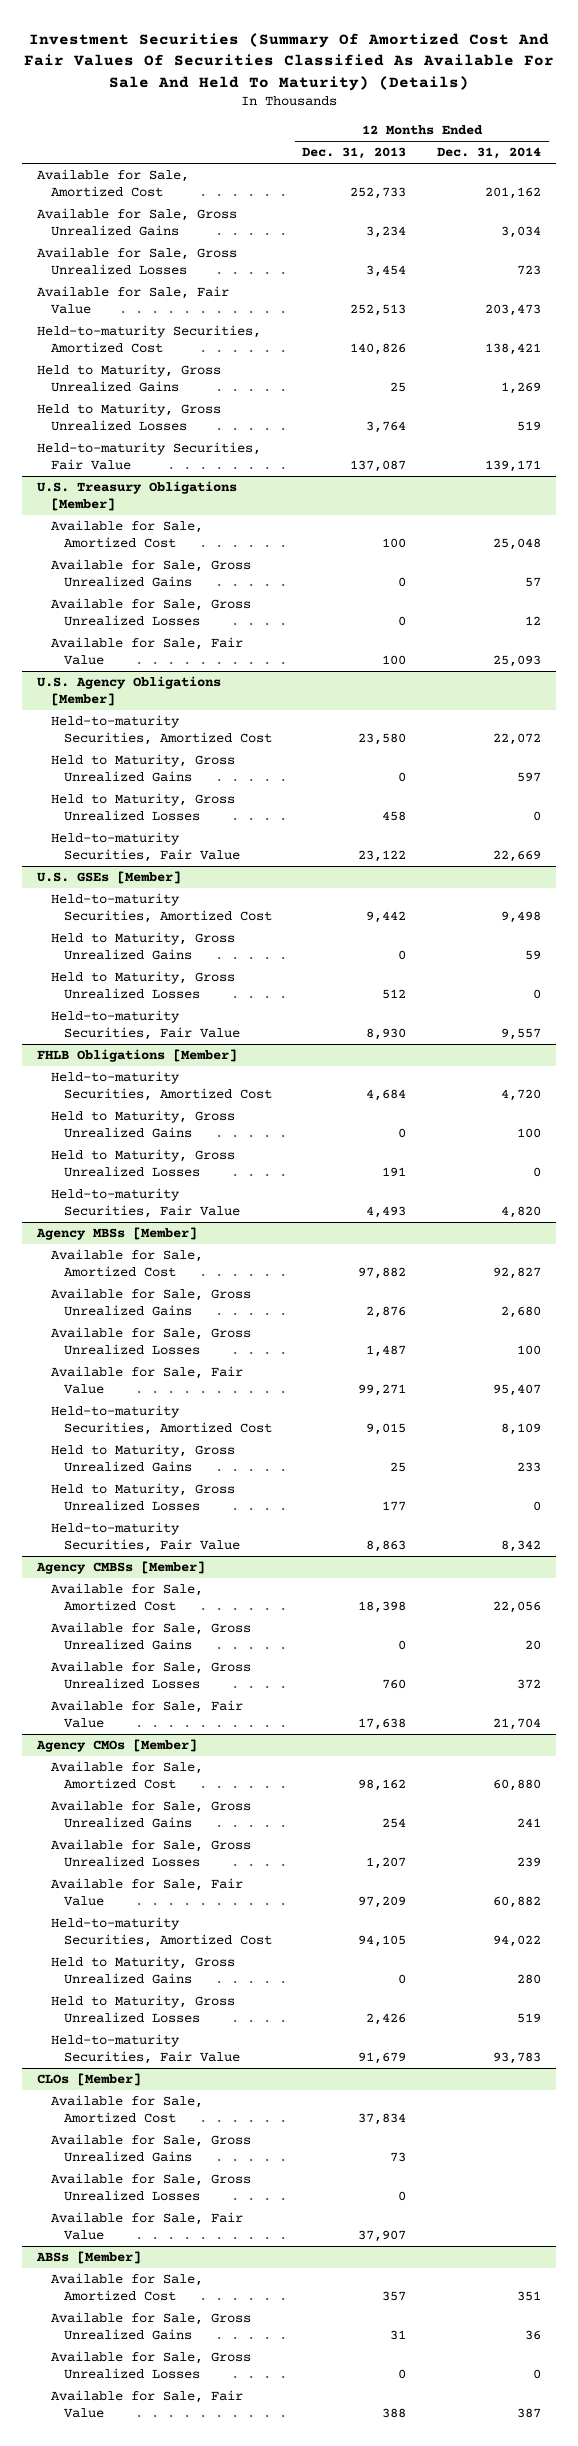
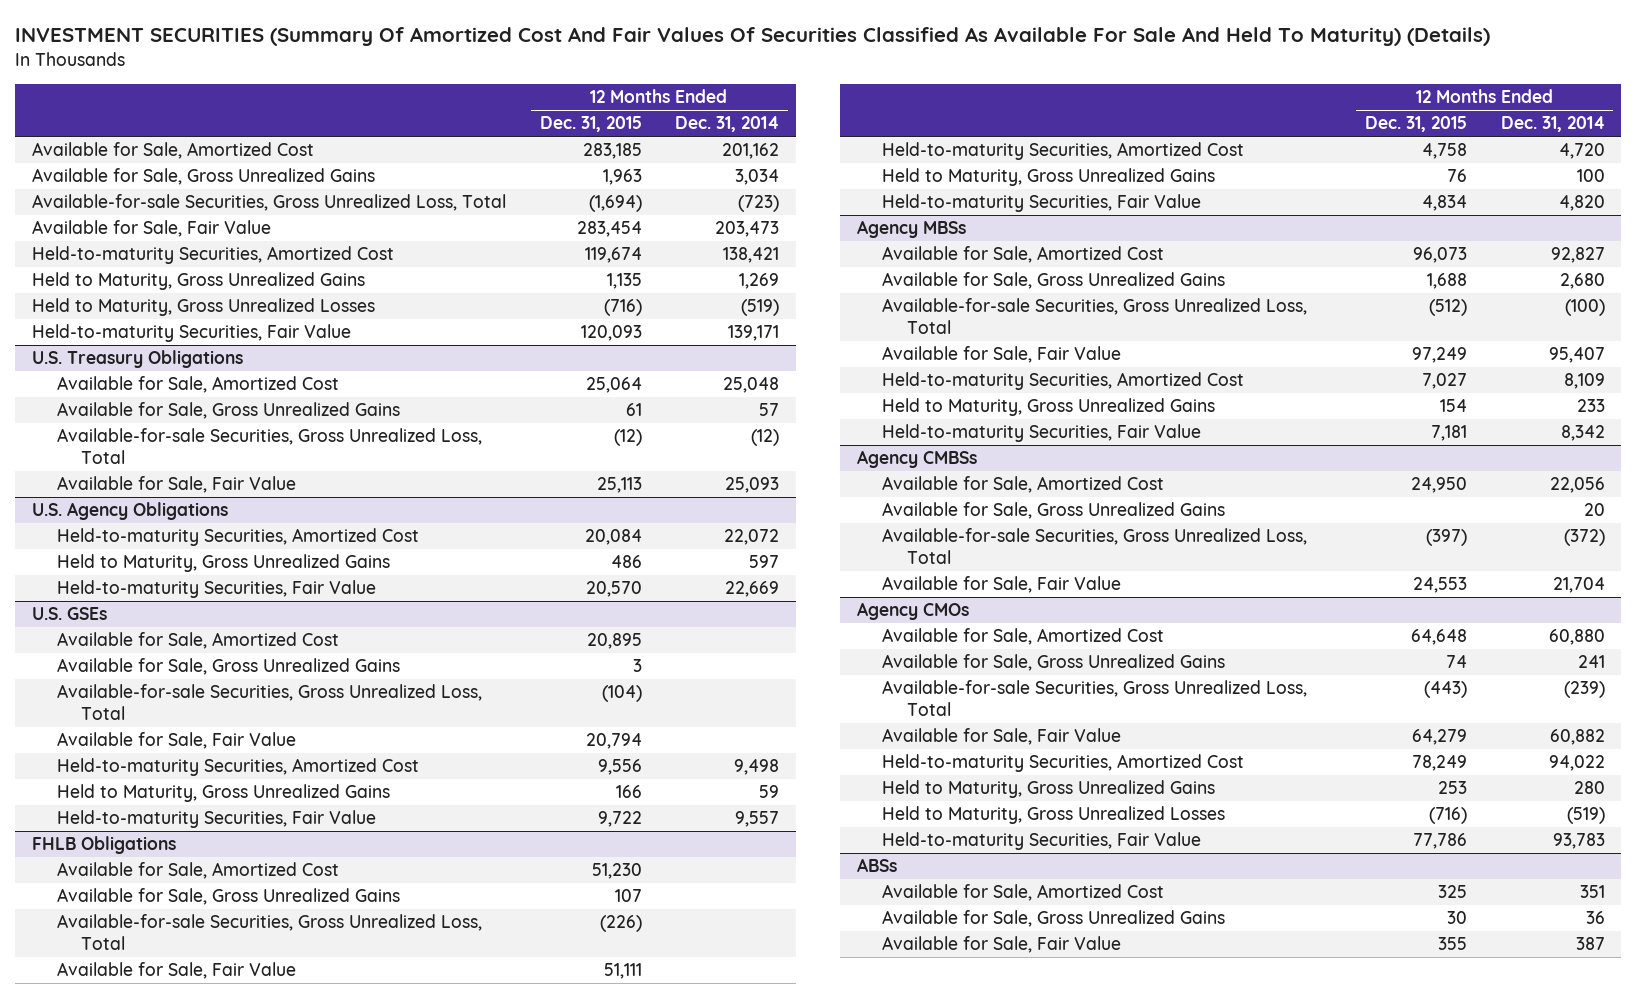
- Investment Securities (Summary Of Amortized Cost And Fair Values Of Securities Classified As Available For Sale And Held To Maturity) (Details)
+ INVESTMENT SECURITIES (Summary Of Amortized Cost And Fair Values Of Securities Classified As Available For Sale And Held To Maturity) (Details)
- | 12 Months Ended Dec. 31, 2013 | 12 Months Ended Dec. 31, 2014
+ | 12 Months Ended Dec. 31, 2015 | 12 Months Ended Dec. 31, 2014
- Available for Sale, Gross Unrealized Losses | 3,454 | 723
+ Available-for-sale Securities, Gross Unrealized Loss, Total | (1,694) | (723)
- Held to Maturity, Gross Unrealized Losses | 3,764 | 519
+ Held to Maturity, Gross Unrealized Losses | (716) | (519)
- U.S. Treasury Obligations [Member]
+ U.S. Treasury Obligations
- Available for Sale, Gross Unrealized Losses | 0 | 12
+ Available-for-sale Securities, Gross Unrealized Loss, Total | (12) | (12)
- U.S. Agency Obligations [Member]
+ U.S. Agency Obligations
- Held to Maturity, Gross Unrealized Losses | 458 | 0
- U.S. GSEs [Member]
+ U.S. GSEs
+ Available for Sale, Amortized Cost | 20,895 |
+ Available for Sale, Gross Unrealized Gains | 3 |
+ Available-for-sale Securities, Gross Unrealized Loss, Total | (104) |
+ Available for Sale, Fair Value | 20,794 |
- Held to Maturity, Gross Unrealized Losses | 512 | 0
- FHLB Obligations [Member]
+ FHLB Obligations
+ Available for Sale, Amortized Cost | 51,230 |
+ Available for Sale, Gross Unrealized Gains | 107 |
+ Available-for-sale Securities, Gross Unrealized Loss, Total | (226) |
+ Available for Sale, Fair Value | 51,111 |
- Held to Maturity, Gross Unrealized Losses | 191 | 0
- Agency MBSs [Member]
+ Agency MBSs
- Available for Sale, Gross Unrealized Losses | 1,487 | 100
+ Available-for-sale Securities, Gross Unrealized Loss, Total | (512) | (100)
- Held to Maturity, Gross Unrealized Losses | 177 | 0
- Agency CMBSs [Member]
+ Agency CMBSs
- Available for Sale, Gross Unrealized Losses | 760 | 372
+ Available-for-sale Securities, Gross Unrealized Loss, Total | (397) | (372)
- Agency CMOs [Member]
+ Agency CMOs
- Available for Sale, Gross Unrealized Losses | 1,207 | 239
+ Available-for-sale Securities, Gross Unrealized Loss, Total | (443) | (239)
- Held to Maturity, Gross Unrealized Losses | 2,426 | 519
+ Held to Maturity, Gross Unrealized Losses | (716) | (519)
- CLOs [Member]
- Available for Sale, Amortized Cost | 37,834 |
- Available for Sale, Gross Unrealized Gains | 73 |
- Available for Sale, Gross Unrealized Losses | 0 |
- Available for Sale, Fair Value | 37,907 |
- ABSs [Member]
+ ABSs
- Available for Sale, Gross Unrealized Losses | 0 | 0

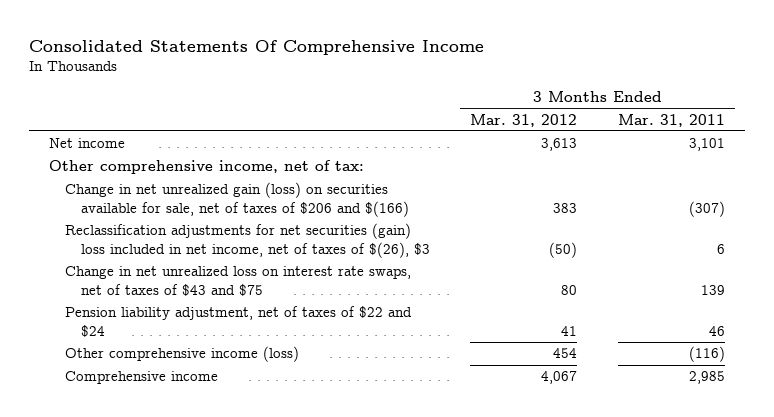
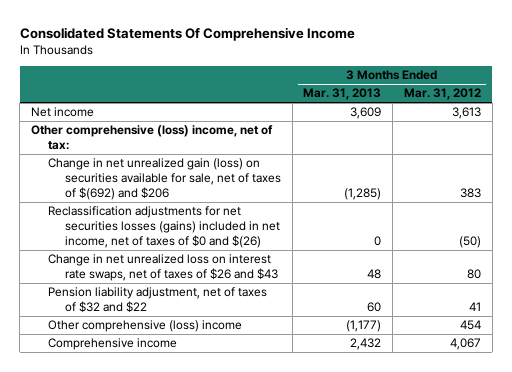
- | 3 Months Ended Mar. 31, 2012 | 3 Months Ended Mar. 31, 2011
+ | 3 Months Ended Mar. 31, 2013 | 3 Months Ended Mar. 31, 2012
- Other comprehensive income, net of tax:
- Change in net unrealized gain (loss) on securities available for sale, net of taxes of $206 and $(166) | 383 | (307)
- Reclassification adjustments for net securities (gain) loss included in net income, net of taxes of $(26), $3 | (50) | 6
- Change in net unrealized loss on interest rate swaps, net of taxes of $43 and $75 | 80 | 139
- Pension liability adjustment, net of taxes of $22 and $24 | 41 | 46
- Other comprehensive income (loss) | 454 | (116)
+ Other comprehensive (loss) income, net of tax:
+ Change in net unrealized gain (loss) on securities available for sale, net of taxes of $(692) and $206 | (1,285) | 383
+ Reclassification adjustments for net securities losses (gains) included in net income, net of taxes of $0 and $(26) | 0 | (50)
+ Change in net unrealized loss on interest rate swaps, net of taxes of $26 and $43 | 48 | 80
+ Pension liability adjustment, net of taxes of $32 and $22 | 60 | 41
+ Other comprehensive (loss) income | (1,177) | 454

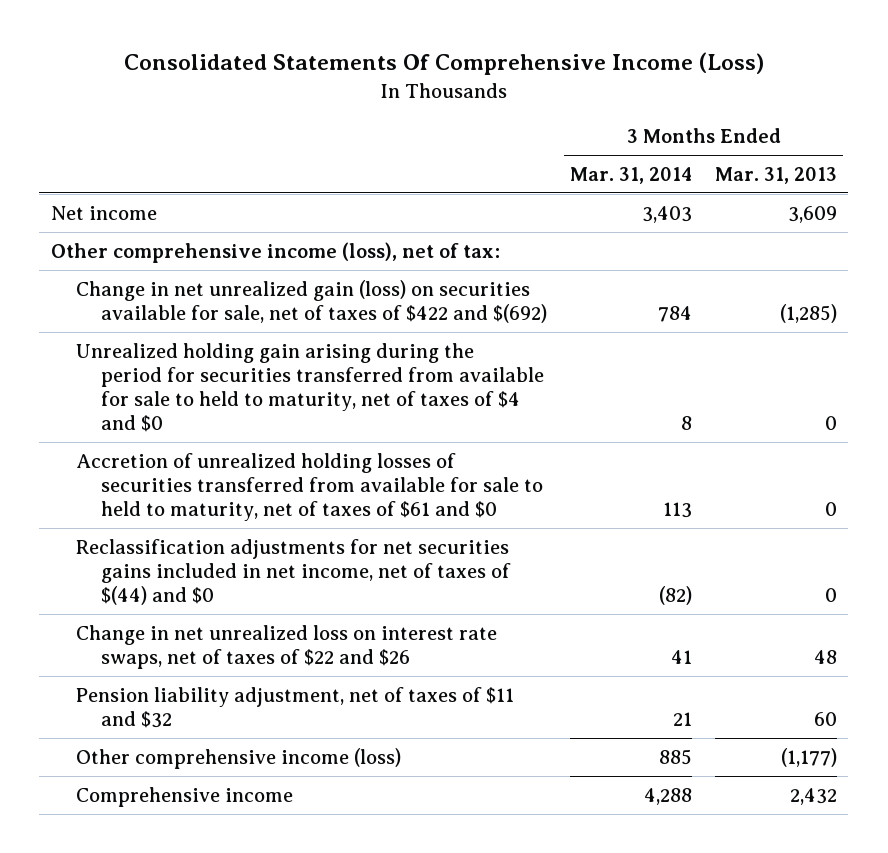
- Consolidated Statements Of Comprehensive Income
+ Consolidated Statements Of Comprehensive Income (Loss)
- | 3 Months Ended Mar. 31, 2013 | 3 Months Ended Mar. 31, 2012
+ | 3 Months Ended Mar. 31, 2014 | 3 Months Ended Mar. 31, 2013
- Other comprehensive (loss) income, net of tax:
- Change in net unrealized gain (loss) on securities available for sale, net of taxes of $(692) and $206 | (1,285) | 383
- Reclassification adjustments for net securities losses (gains) included in net income, net of taxes of $0 and $(26) | 0 | (50)
- Change in net unrealized loss on interest rate swaps, net of taxes of $26 and $43 | 48 | 80
- Pension liability adjustment, net of taxes of $32 and $22 | 60 | 41
- Other comprehensive (loss) income | (1,177) | 454
+ Other comprehensive income (loss), net of tax:
+ Change in net unrealized gain (loss) on securities available for sale, net of taxes of $422 and $(692) | 784 | (1,285)
+ Unrealized holding gain arising during the period for securities transferred from available for sale to held to maturity, net of taxes of $4 and $0 | 8 | 0
+ Accretion of unrealized holding losses of securities transferred from available for sale to held to maturity, net of taxes of $61 and $0 | 113 | 0
+ Reclassification adjustments for net securities gains included in net income, net of taxes of $(44) and $0 | (82) | 0
+ Change in net unrealized loss on interest rate swaps, net of taxes of $22 and $26 | 41 | 48
+ Pension liability adjustment, net of taxes of $11 and $32 | 21 | 60
+ Other comprehensive income (loss) | 885 | (1,177)

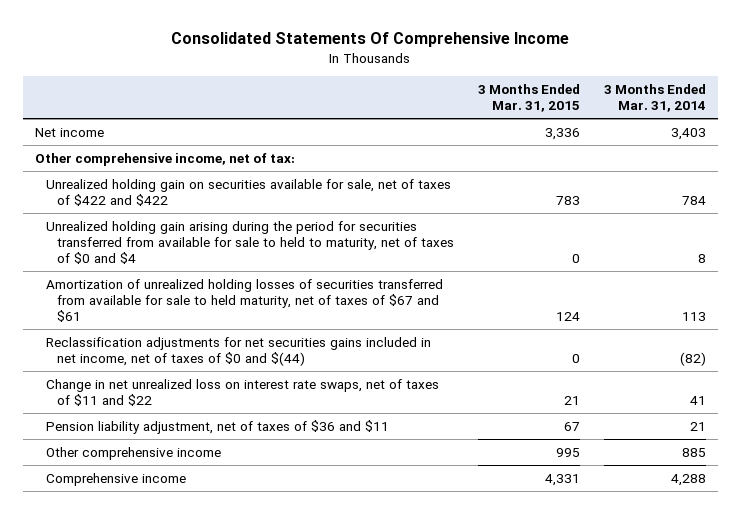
- Consolidated Statements Of Comprehensive Income (Loss)
+ Consolidated Statements Of Comprehensive Income
- | 3 Months Ended Mar. 31, 2014 | 3 Months Ended Mar. 31, 2013
+ | 3 Months Ended Mar. 31, 2015 | 3 Months Ended Mar. 31, 2014
- Other comprehensive income (loss), net of tax:
- Change in net unrealized gain (loss) on securities available for sale, net of taxes of $422 and $(692) | 784 | (1,285)
- Unrealized holding gain arising during the period for securities transferred from available for sale to held to maturity, net of taxes of $4 and $0 | 8 | 0
- Accretion of unrealized holding losses of securities transferred from available for sale to held to maturity, net of taxes of $61 and $0 | 113 | 0
- Reclassification adjustments for net securities gains included in net income, net of taxes of $(44) and $0 | (82) | 0
- Change in net unrealized loss on interest rate swaps, net of taxes of $22 and $26 | 41 | 48
- Pension liability adjustment, net of taxes of $11 and $32 | 21 | 60
- Other comprehensive income (loss) | 885 | (1,177)
+ Other comprehensive income, net of tax:
+ Unrealized holding gain on securities available for sale, net of taxes of $422 and $422 | 783 | 784
+ Unrealized holding gain arising during the period for securities transferred from available for sale to held to maturity, net of taxes of $0 and $4 | 0 | 8
+ Amortization of unrealized holding losses of securities transferred from available for sale to held maturity, net of taxes of $67 and $61 | 124 | 113
+ Reclassification adjustments for net securities gains included in net income, net of taxes of $0 and $(44) | 0 | (82)
+ Change in net unrealized loss on interest rate swaps, net of taxes of $11 and $22 | 21 | 41
+ Pension liability adjustment, net of taxes of $36 and $11 | 67 | 21
+ Other comprehensive income | 995 | 885

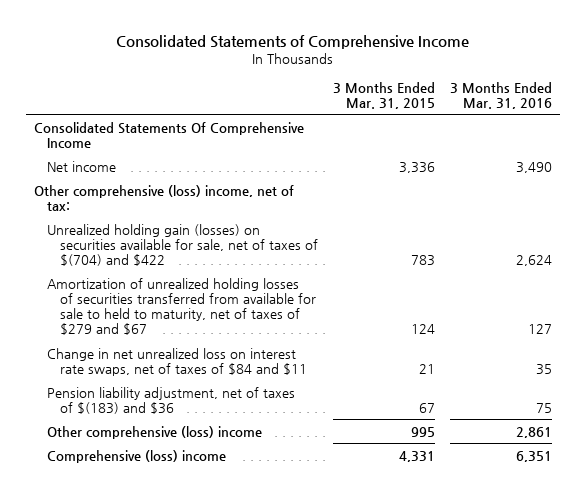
- Consolidated Statements Of Comprehensive Income
+ Consolidated Statements of Comprehensive Income
- | 3 Months Ended Mar. 31, 2015 | 3 Months Ended Mar. 31, 2014
+ | 3 Months Ended Mar. 31, 2015 | 3 Months Ended Mar. 31, 2016
+ Consolidated Statements Of Comprehensive Income
- Other comprehensive income, net of tax:
- Unrealized holding gain on securities available for sale, net of taxes of $422 and $422 | 783 | 784
- Unrealized holding gain arising during the period for securities transferred from available for sale to held to maturity, net of taxes of $0 and $4 | 0 | 8
- Amortization of unrealized holding losses of securities transferred from available for sale to held maturity, net of taxes of $67 and $61 | 124 | 113
- Reclassification adjustments for net securities gains included in net income, net of taxes of $0 and $(44) | 0 | (82)
- Change in net unrealized loss on interest rate swaps, net of taxes of $11 and $22 | 21 | 41
- Pension liability adjustment, net of taxes of $36 and $11 | 67 | 21
- Other comprehensive income | 995 | 885
- Comprehensive income | 4,331 | 4,288
+ Other comprehensive (loss) income, net of tax:
+ Unrealized holding gain (losses) on securities available for sale, net of taxes of $(704) and $422 | 783 | 2,624
+ Amortization of unrealized holding losses of securities transferred from available for sale to held to maturity, net of taxes of $279 and $67 | 124 | 127
+ Change in net unrealized loss on interest rate swaps, net of taxes of $84 and $11 | 21 | 35
+ Pension liability adjustment, net of taxes of $(183) and $36 | 67 | 75
+ Other comprehensive (loss) income | 995 | 2,861
+ Comprehensive (loss) income | 4,331 | 6,351

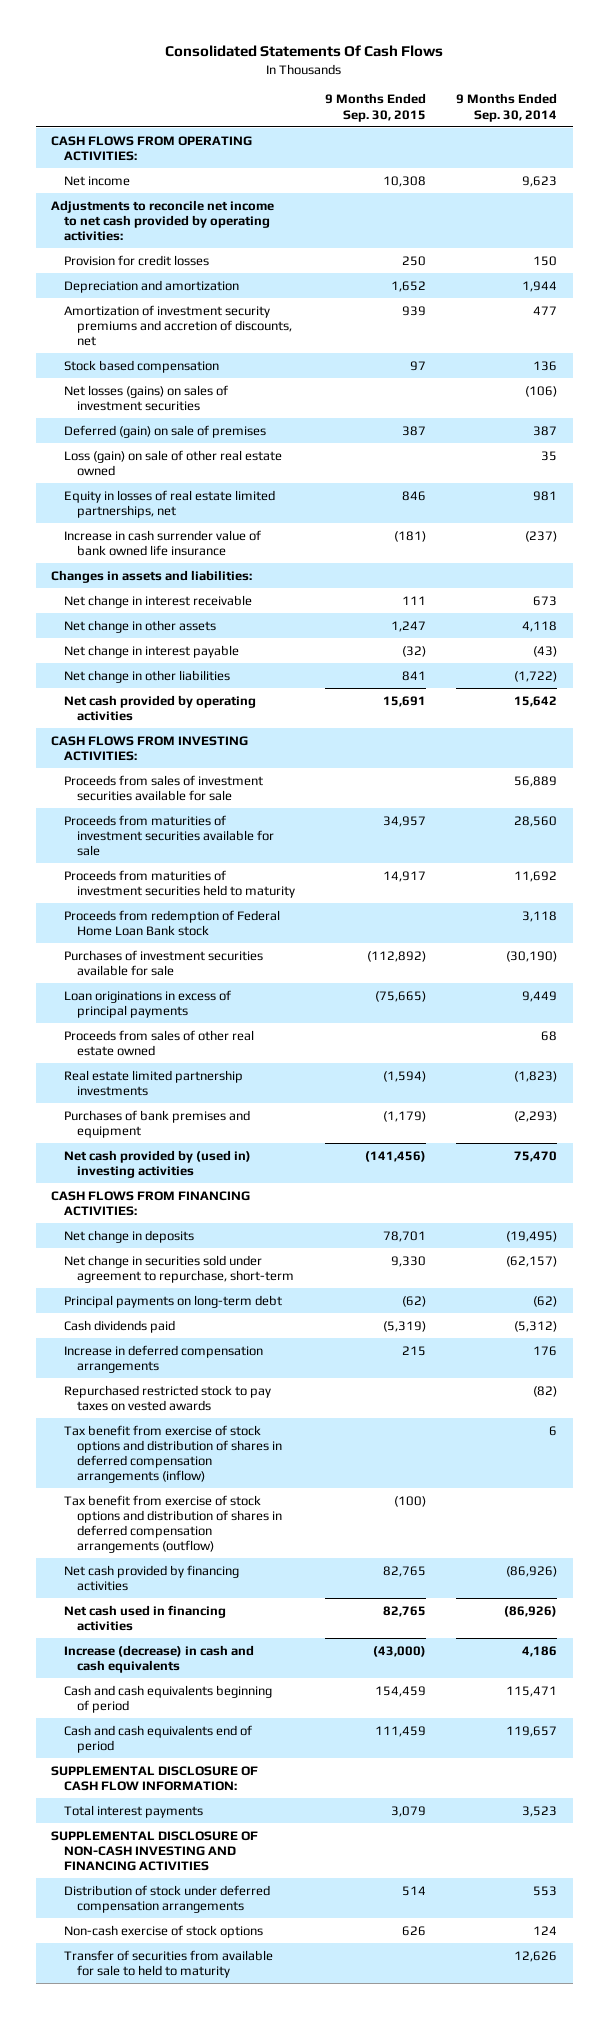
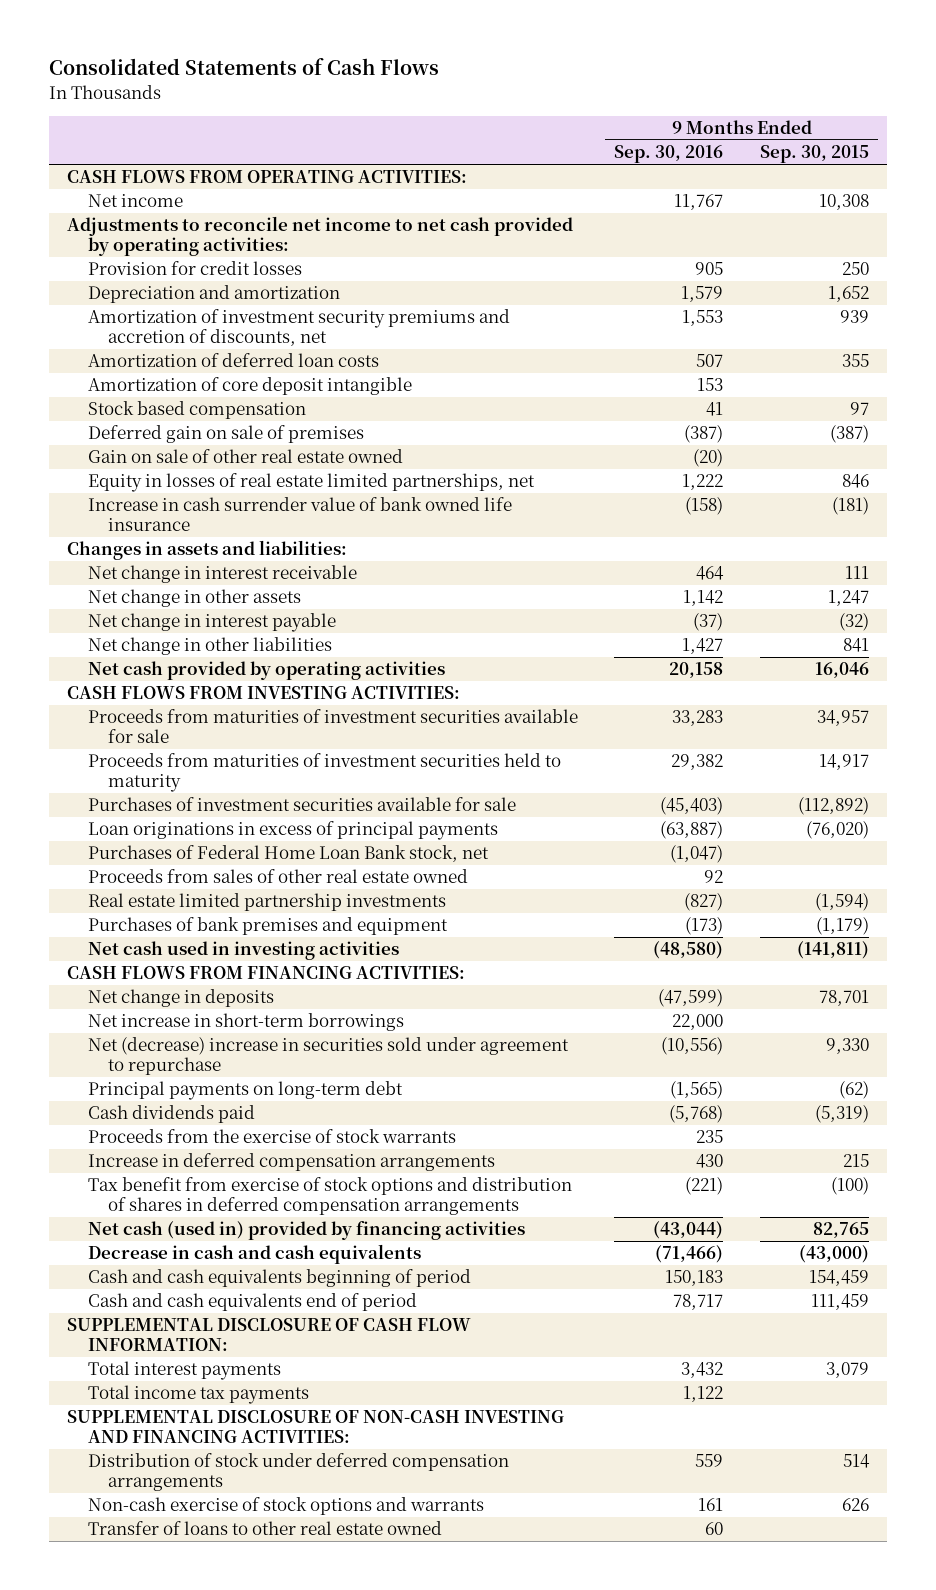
- Consolidated Statements Of Cash Flows
+ Consolidated Statements of Cash Flows
- | 9 Months Ended Sep. 30, 2015 | 9 Months Ended Sep. 30, 2014
+ | 9 Months Ended Sep. 30, 2016 | 9 Months Ended Sep. 30, 2015
+ Amortization of deferred loan costs | 507 | 355
+ Amortization of core deposit intangible | 153 |
- Net losses (gains) on sales of investment securities | | (106)
- Deferred (gain) on sale of premises | 387 | 387
- Loss (gain) on sale of other real estate owned | | 35
+ Deferred gain on sale of premises | (387) | (387)
+ Gain on sale of other real estate owned | (20) |
- Net cash provided by operating activities | 15,691 | 15,642
+ Net cash provided by operating activities | 20,158 | 16,046
- Proceeds from sales of investment securities available for sale | | 56,889
- Proceeds from redemption of Federal Home Loan Bank stock | | 3,118
- Loan originations in excess of principal payments | (75,665) | 9,449
+ Loan originations in excess of principal payments | (63,887) | (76,020)
+ Purchases of Federal Home Loan Bank stock, net | (1,047) |
- Net cash provided by (used in) investing activities | (141,456) | 75,470
+ Net cash used in investing activities | (48,580) | (141,811)
- Net change in securities sold under agreement to repurchase, short-term | 9,330 | (62,157)
+ Net increase in short-term borrowings | 22,000 |
+ Net (decrease) increase in securities sold under agreement to repurchase | (10,556) | 9,330
+ Proceeds from the exercise of stock warrants | 235 |
- Repurchased restricted stock to pay taxes on vested awards | | (82)
- Tax benefit from exercise of stock options and distribution of shares in deferred compensation arrangements (inflow) | | 6
- Tax benefit from exercise of stock options and distribution of shares in deferred compensation arrangements (outflow) | (100) |
- Net cash provided by financing activities | 82,765 | (86,926)
- Net cash used in financing activities | 82,765 | (86,926)
- Increase (decrease) in cash and cash equivalents | (43,000) | 4,186
+ Tax benefit from exercise of stock options and distribution of shares in deferred compensation arrangements | (221) | (100)
+ Net cash (used in) provided by financing activities | (43,044) | 82,765
+ Decrease in cash and cash equivalents | (71,466) | (43,000)
- SUPPLEMENTAL DISCLOSURE OF NON-CASH INVESTING AND FINANCING ACTIVITIES
+ Total income tax payments | 1,122 |
+ SUPPLEMENTAL DISCLOSURE OF NON-CASH INVESTING AND FINANCING ACTIVITIES:
- Non-cash exercise of stock options | 626 | 124
- Transfer of securities from available for sale to held to maturity | | 12,626
+ Non-cash exercise of stock options and warrants | 161 | 626
+ Transfer of loans to other real estate owned | 60 |

